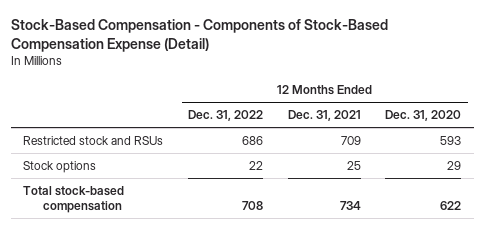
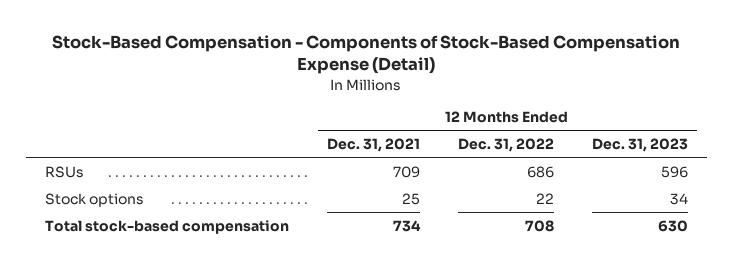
- | 12 Months Ended Dec. 31, 2022 | 12 Months Ended Dec. 31, 2021 | 12 Months Ended Dec. 31, 2020
+ | 12 Months Ended Dec. 31, 2021 | 12 Months Ended Dec. 31, 2022 | 12 Months Ended Dec. 31, 2023
- Restricted stock and RSUs | 686 | 709 | 593
+ RSUs | 709 | 686 | 596

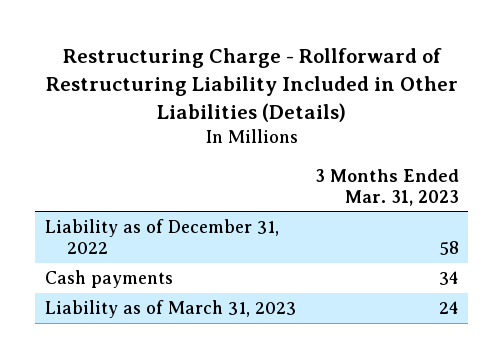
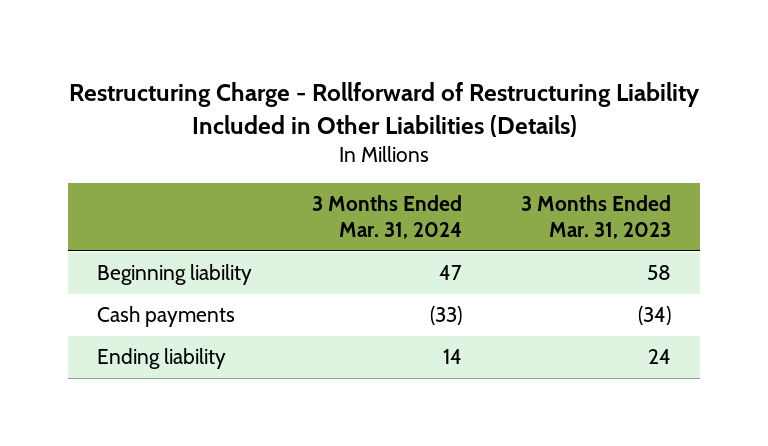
- | 3 Months Ended Mar. 31, 2023
+ | 3 Months Ended Mar. 31, 2024 | 3 Months Ended Mar. 31, 2023
- Liability as of December 31, 2022 | 58
- Cash payments | 34
- Liability as of March 31, 2023 | 24
+ Beginning liability | 47 | 58
+ Cash payments | (33) | (34)
+ Ending liability | 14 | 24

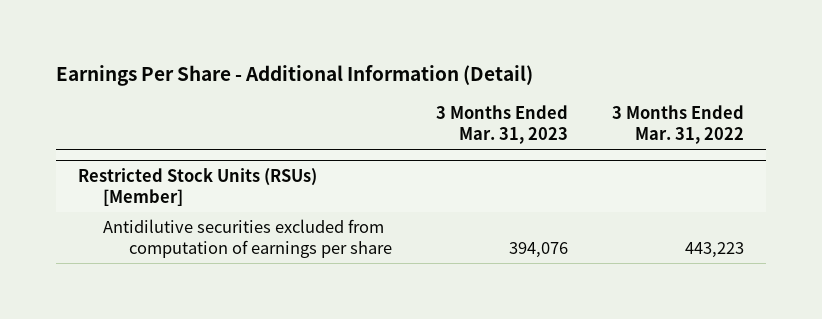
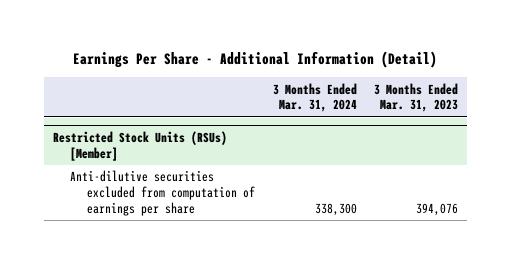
- | 3 Months Ended Mar. 31, 2023 | 3 Months Ended Mar. 31, 2022
+ | 3 Months Ended Mar. 31, 2024 | 3 Months Ended Mar. 31, 2023
@ Restricted Stock Units (RSUs) [Member]
- Antidilutive securities excluded from computation of earnings per share | 394,076 | 443,223
+ Anti-dilutive securities excluded from computation of earnings per share | 338,300 | 394,076

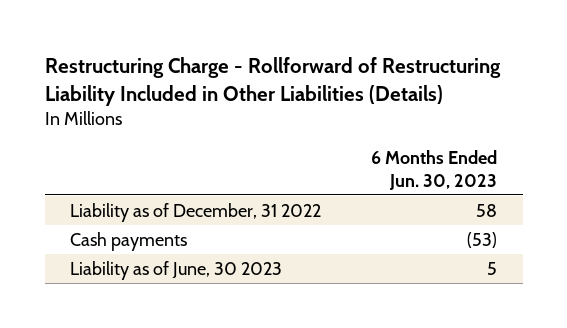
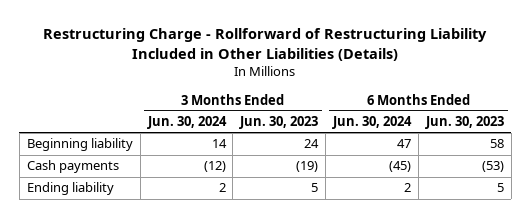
- | 6 Months Ended Jun. 30, 2023
+ | 3 Months Ended Jun. 30, 2024 | 3 Months Ended Jun. 30, 2023 | 6 Months Ended Jun. 30, 2024 | 6 Months Ended Jun. 30, 2023
- Liability as of December, 31 2022 | 58
+ Beginning liability | 14 | 24 | 47 | 58
- Liability as of June, 30 2023 | 5
+ Ending liability | 2 | 5 | 2 | 5

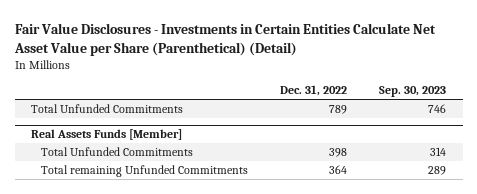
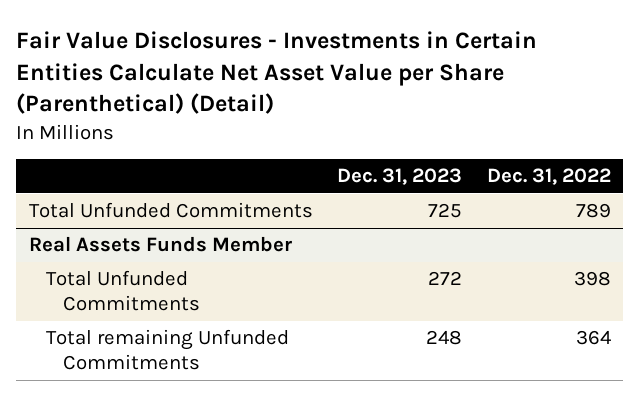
- | Dec. 31, 2022 | Sep. 30, 2023
+ | Dec. 31, 2023 | Dec. 31, 2022
- Real Assets Funds [Member]
+ Real Assets Funds Member

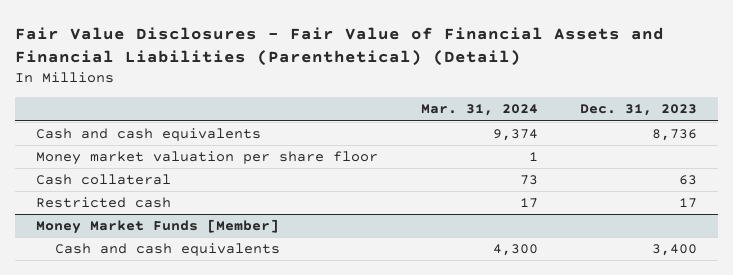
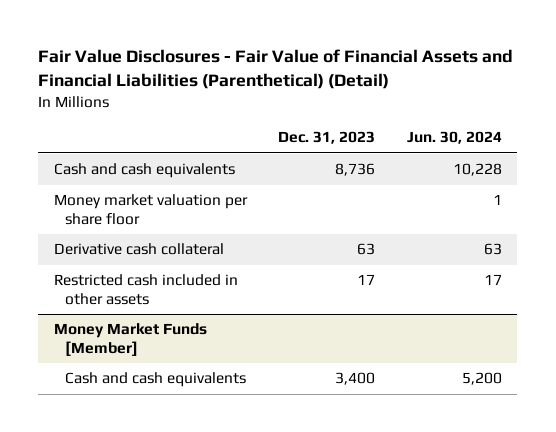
- | Mar. 31, 2024 | Dec. 31, 2023
+ | Dec. 31, 2023 | Jun. 30, 2024
- Cash collateral | 73 | 63
- Restricted cash | 17 | 17
+ Derivative cash collateral | 63 | 63
+ Restricted cash included in other assets | 17 | 17

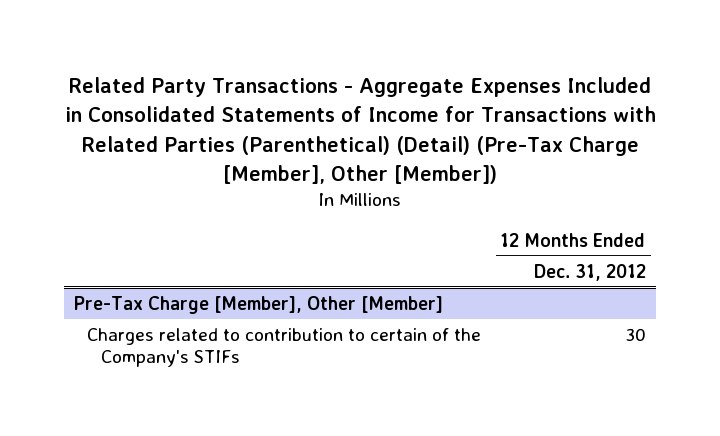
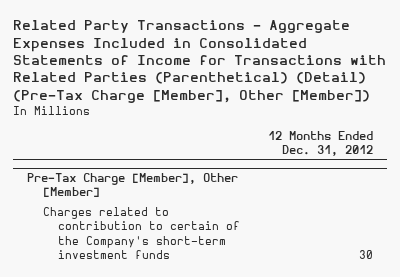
@ Pre-Tax Charge [Member], Other [Member]
- Charges related to contribution to certain of the Company's STIFs | 30
+ Charges related to contribution to certain of the Company's short-term investment funds | 30

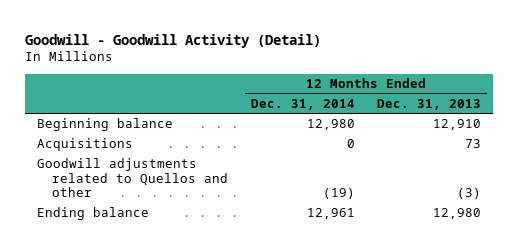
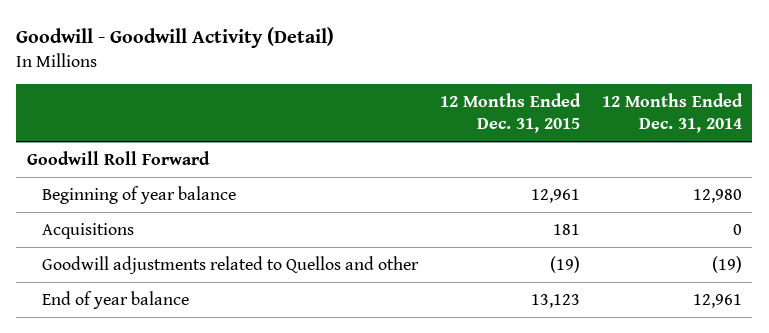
- | 12 Months Ended Dec. 31, 2014 | 12 Months Ended Dec. 31, 2013
+ | 12 Months Ended Dec. 31, 2015 | 12 Months Ended Dec. 31, 2014
- Beginning balance | 12,980 | 12,910
+ Goodwill Roll Forward
+ Beginning of year balance | 12,961 | 12,980
- Ending balance | 12,961 | 12,980
+ End of year balance | 13,123 | 12,961

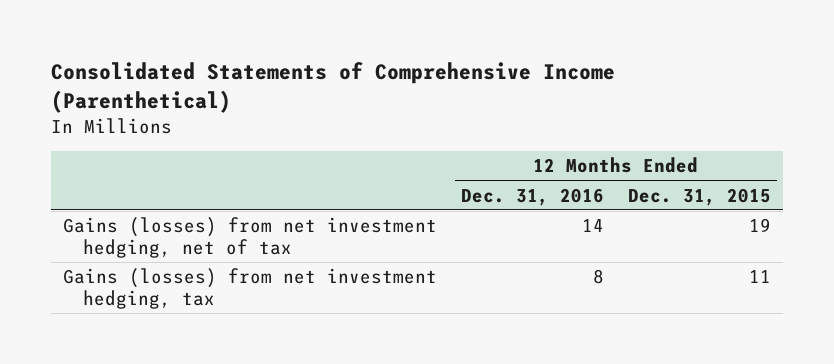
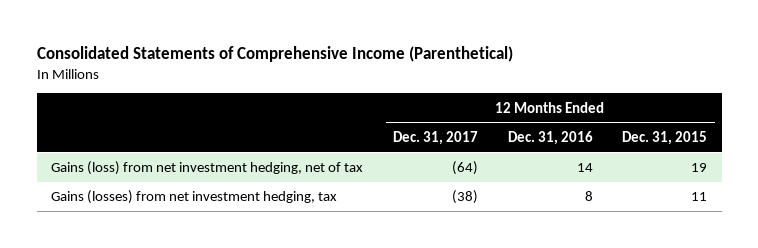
- | 12 Months Ended Dec. 31, 2016 | 12 Months Ended Dec. 31, 2015
+ | 12 Months Ended Dec. 31, 2017 | 12 Months Ended Dec. 31, 2016 | 12 Months Ended Dec. 31, 2015
- Gains (losses) from net investment hedging, net of tax | 14 | 19
+ Gains (loss) from net investment hedging, net of tax | (64) | 14 | 19

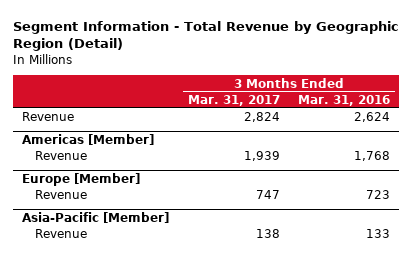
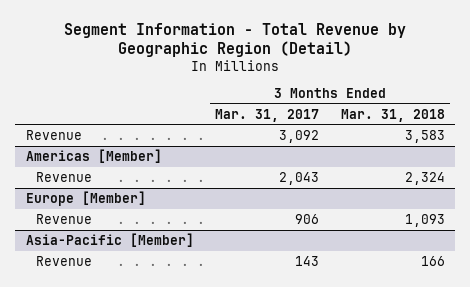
- | 3 Months Ended Mar. 31, 2017 | 3 Months Ended Mar. 31, 2016
+ | 3 Months Ended Mar. 31, 2017 | 3 Months Ended Mar. 31, 2018
- Revenue | 2,824 | 2,624
+ Revenue | 3,092 | 3,583
@ Americas [Member]
- Revenue | 1,939 | 1,768
+ Revenue | 2,043 | 2,324
@ Europe [Member]
- Revenue | 747 | 723
+ Revenue | 906 | 1,093
@ Asia-Pacific [Member]
- Revenue | 138 | 133
+ Revenue | 143 | 166

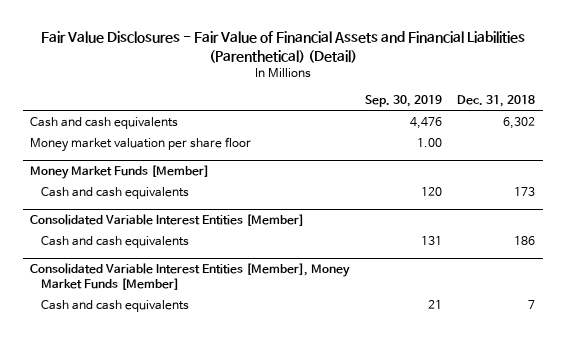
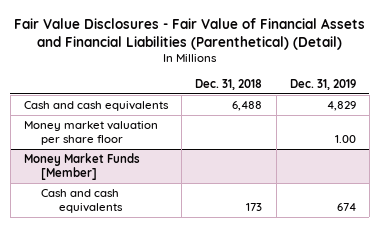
- | Sep. 30, 2019 | Dec. 31, 2018
+ | Dec. 31, 2018 | Dec. 31, 2019
- Cash and cash equivalents | 4,476 | 6,302
+ Cash and cash equivalents | 6,488 | 4,829
- Consolidated Variable Interest Entities [Member]
- Cash and cash equivalents | 131 | 186
- Consolidated Variable Interest Entities [Member], Money Market Funds [Member]
- Cash and cash equivalents | 21 | 7

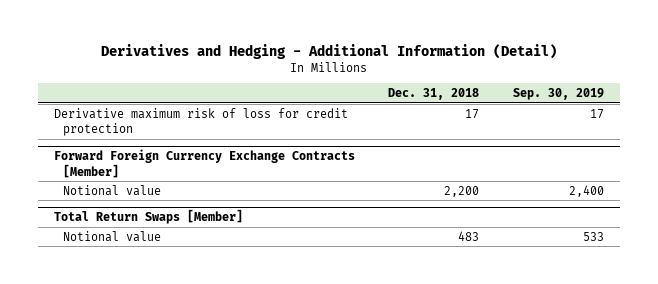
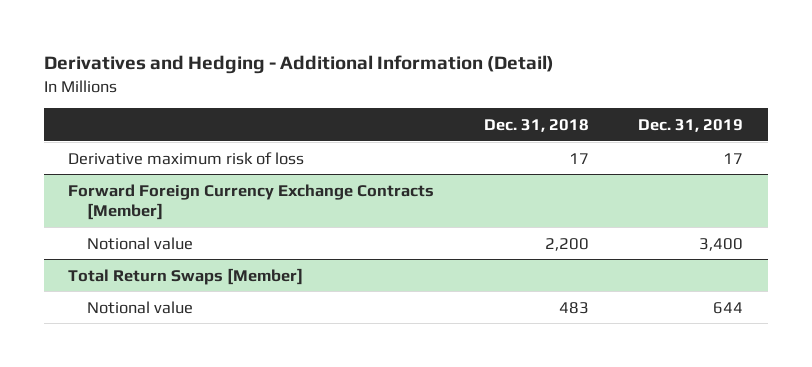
- | Dec. 31, 2018 | Sep. 30, 2019
+ | Dec. 31, 2018 | Dec. 31, 2019
- Derivative maximum risk of loss for credit protection | 17 | 17
+ Derivative maximum risk of loss | 17 | 17

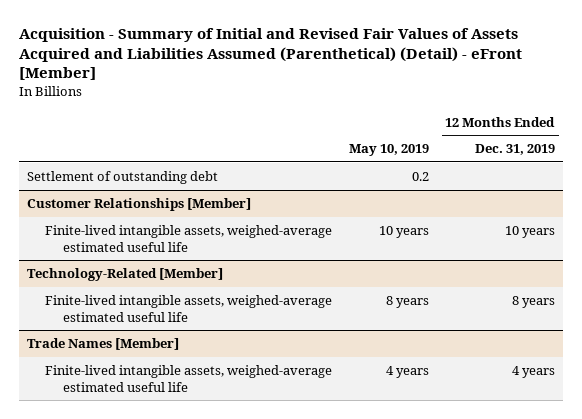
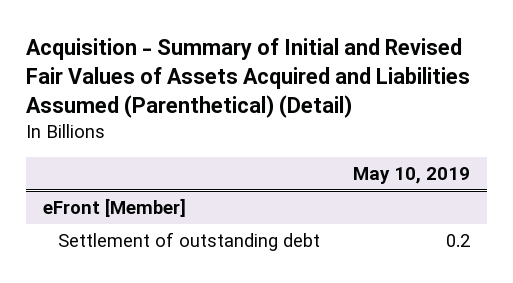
- Acquisition - Summary of Initial and Revised Fair Values of Assets Acquired and Liabilities Assumed (Parenthetical) (Detail) - eFront [Member]
+ Acquisition - Summary of Initial and Revised Fair Values of Assets Acquired and Liabilities Assumed (Parenthetical) (Detail)
- | May 10, 2019 | 12 Months Ended Dec. 31, 2019
+ | May 10, 2019
+ eFront [Member]
- Customer Relationships [Member]
- Finite-lived intangible assets, weighed-average estimated useful life | 10 years | 10 years
- Technology-Related [Member]
- Finite-lived intangible assets, weighed-average estimated useful life | 8 years | 8 years
- Trade Names [Member]
- Finite-lived intangible assets, weighed-average estimated useful life | 4 years | 4 years

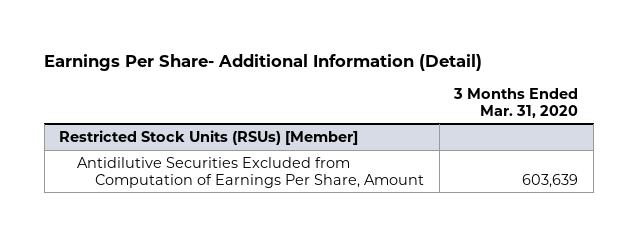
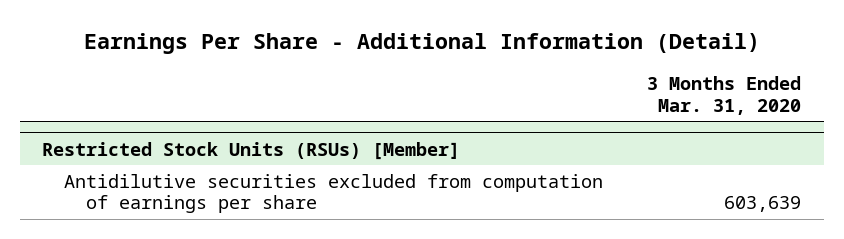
- Earnings Per Share- Additional Information (Detail)
+ Earnings Per Share - Additional Information (Detail)
@ Restricted Stock Units (RSUs) [Member]
- Antidilutive Securities Excluded from Computation of Earnings Per Share, Amount | 603,639
+ Antidilutive securities excluded from computation of earnings per share | 603,639

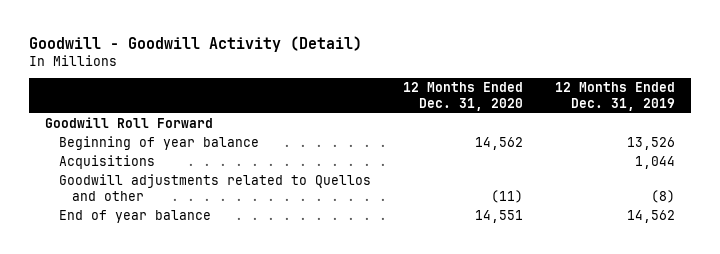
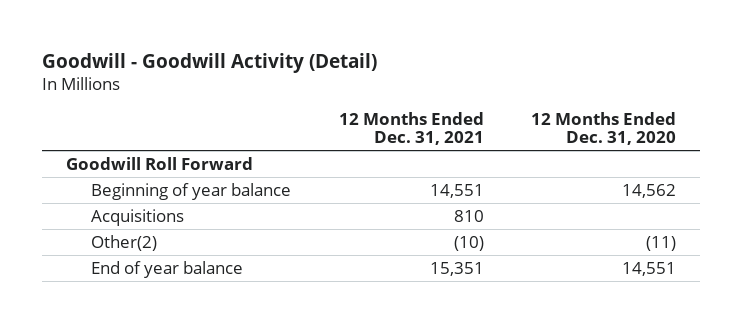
- | 12 Months Ended Dec. 31, 2020 | 12 Months Ended Dec. 31, 2019
+ | 12 Months Ended Dec. 31, 2021 | 12 Months Ended Dec. 31, 2020
- Goodwill adjustments related to Quellos and other | (11) | (8)
+ Other(2) | (10) | (11)

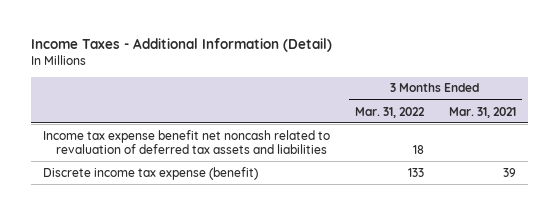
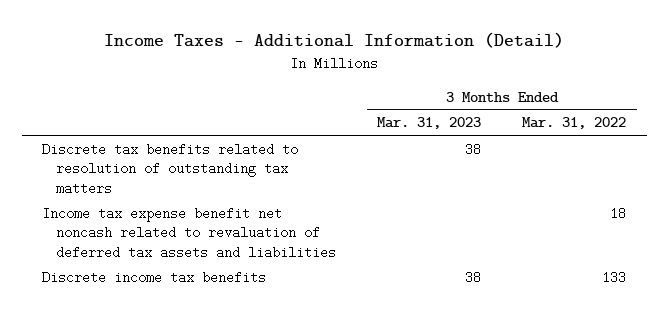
- | 3 Months Ended Mar. 31, 2022 | 3 Months Ended Mar. 31, 2021
+ | 3 Months Ended Mar. 31, 2023 | 3 Months Ended Mar. 31, 2022
+ Discrete tax benefits related to resolution of outstanding tax matters | 38 |
- Discrete income tax expense (benefit) | 133 | 39
+ Discrete income tax benefits | 38 | 133

